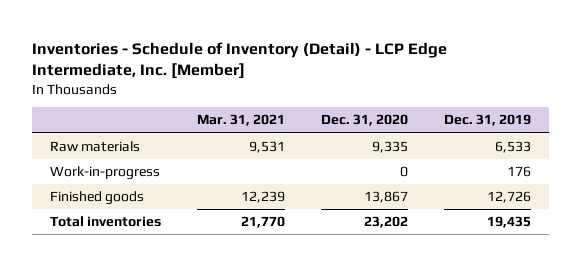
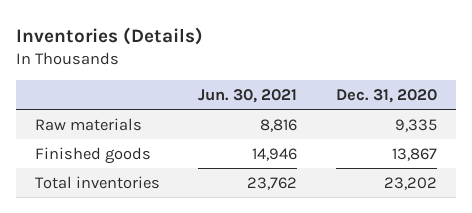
- Inventories - Schedule of Inventory (Detail) - LCP Edge Intermediate, Inc. [Member]
+ Inventories (Details)
- | Mar. 31, 2021 | Dec. 31, 2020 | Dec. 31, 2019
+ | Jun. 30, 2021 | Dec. 31, 2020
- Work-in-progress | | 0 | 176

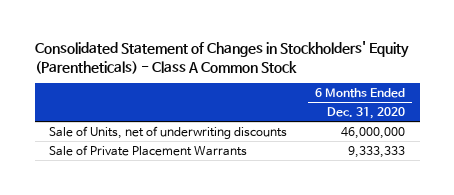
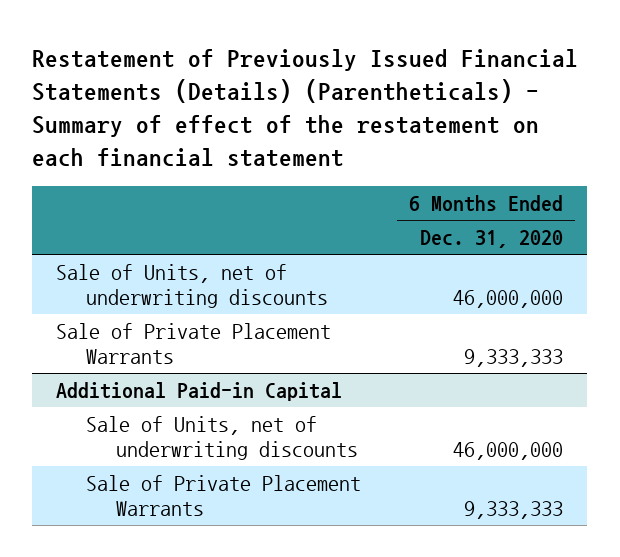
- Consolidated Statement of Changes in Stockholders' Equity (Parentheticals) - Class A Common Stock
+ Restatement of Previously Issued Financial Statements (Details) (Parentheticals) - Summary of effect of the restatement on each financial statement
+ Additional Paid-in Capital
+ Sale of Units, net of underwriting discounts | 46,000,000
+ Sale of Private Placement Warrants | 9,333,333

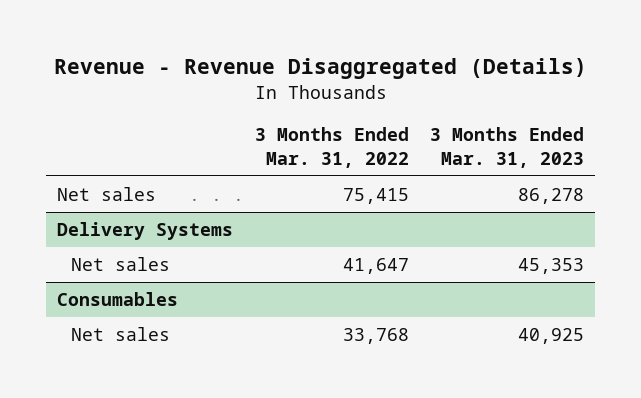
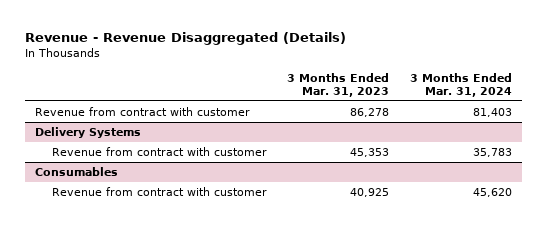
- | 3 Months Ended Mar. 31, 2022 | 3 Months Ended Mar. 31, 2023
+ | 3 Months Ended Mar. 31, 2023 | 3 Months Ended Mar. 31, 2024
- Net sales | 75,415 | 86,278
+ Revenue from contract with customer | 86,278 | 81,403
@ Delivery Systems
- Net sales | 41,647 | 45,353
+ Revenue from contract with customer | 45,353 | 35,783
@ Consumables
- Net sales | 33,768 | 40,925
+ Revenue from contract with customer | 40,925 | 45,620

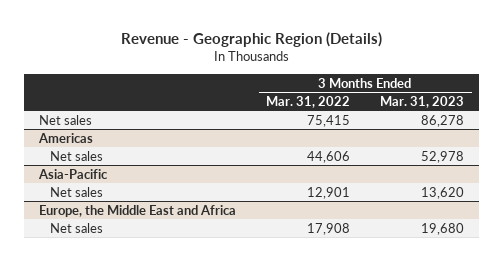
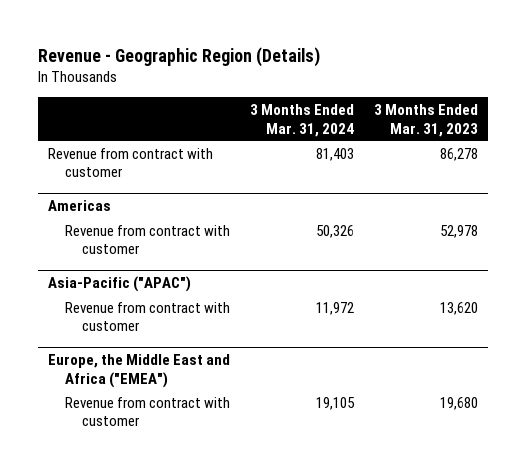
- | 3 Months Ended Mar. 31, 2022 | 3 Months Ended Mar. 31, 2023
+ | 3 Months Ended Mar. 31, 2024 | 3 Months Ended Mar. 31, 2023
- Net sales | 75,415 | 86,278
+ Revenue from contract with customer | 81,403 | 86,278
@ Americas
- Net sales | 44,606 | 52,978
- Asia-Pacific
- Net sales | 12,901 | 13,620
- Europe, the Middle East and Africa
- Net sales | 17,908 | 19,680
@ Americas
+ Revenue from contract with customer | 50,326 | 52,978
+ Asia-Pacific ("APAC")
+ Revenue from contract with customer | 11,972 | 13,620
+ Europe, the Middle East and Africa ("EMEA")
+ Revenue from contract with customer | 19,105 | 19,680

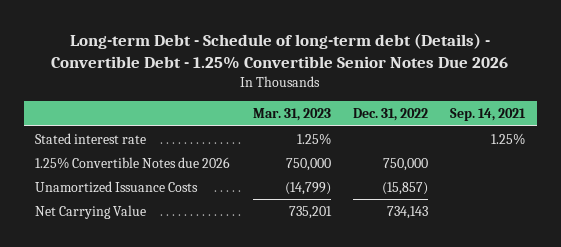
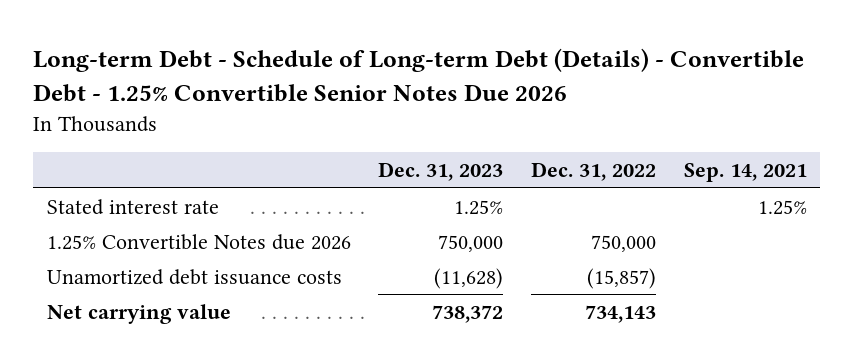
- Long-term Debt - Schedule of long-term debt (Details) - Convertible Debt - 1.25% Convertible Senior Notes Due 2026
+ Long-term Debt - Schedule of Long-term Debt (Details) - Convertible Debt - 1.25% Convertible Senior Notes Due 2026
- | Mar. 31, 2023 | Dec. 31, 2022 | Sep. 14, 2021
+ | Dec. 31, 2023 | Dec. 31, 2022 | Sep. 14, 2021
- Unamortized Issuance Costs | (14,799) | (15,857) |
- Net Carrying Value | 735,201 | 734,143 |
+ Unamortized debt issuance costs | (11,628) | (15,857) |
+ Net carrying value | 738,372 | 734,143 |

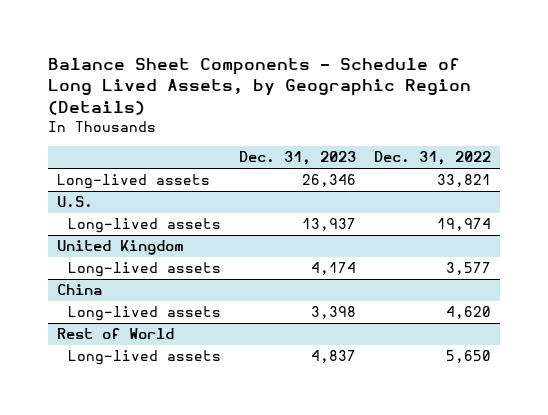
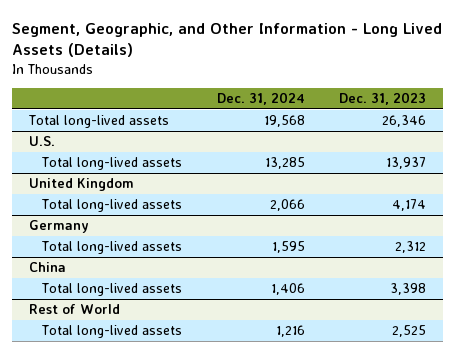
- Balance Sheet Components - Schedule of Long Lived Assets, by Geographic Region (Details)
+ Segment, Geographic, and Other Information - Long Lived Assets (Details)
- | Dec. 31, 2023 | Dec. 31, 2022
+ | Dec. 31, 2024 | Dec. 31, 2023
- Long-lived assets | 26,346 | 33,821
+ Total long-lived assets | 19,568 | 26,346
@ U.S.
- Long-lived assets | 13,937 | 19,974
+ Total long-lived assets | 13,285 | 13,937
@ United Kingdom
- Long-lived assets | 4,174 | 3,577
+ Total long-lived assets | 2,066 | 4,174
+ Germany
+ Total long-lived assets | 1,595 | 2,312
@ China
- Long-lived assets | 3,398 | 4,620
+ Total long-lived assets | 1,406 | 3,398
@ Rest of World
- Long-lived assets | 4,837 | 5,650
+ Total long-lived assets | 1,216 | 2,525

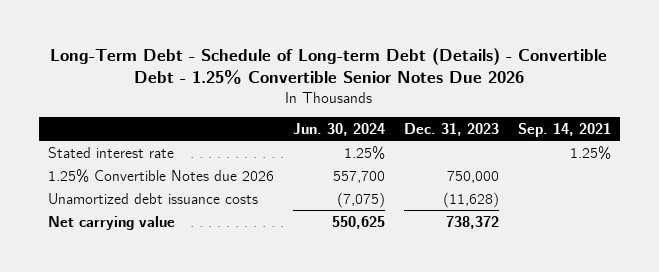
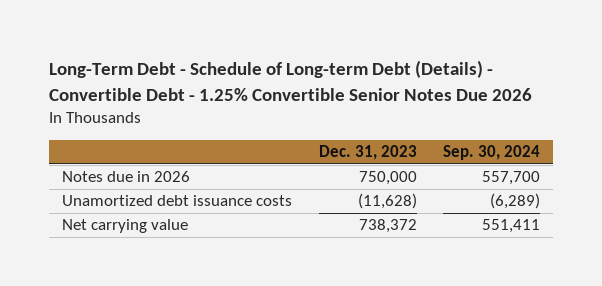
- | Jun. 30, 2024 | Dec. 31, 2023 | Sep. 14, 2021
+ | Dec. 31, 2023 | Sep. 30, 2024
- Stated interest rate | 1.25% | | 1.25%
- 1.25% Convertible Notes due 2026 | 557,700 | 750,000 |
+ Notes due in 2026 | 750,000 | 557,700

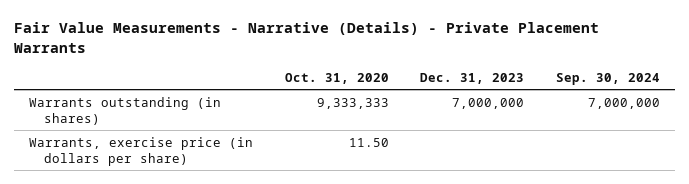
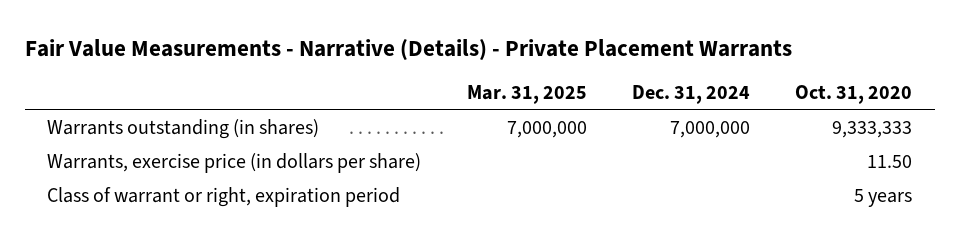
- | Oct. 31, 2020 | Dec. 31, 2023 | Sep. 30, 2024
+ | Mar. 31, 2025 | Dec. 31, 2024 | Oct. 31, 2020
+ Class of warrant or right, expiration period | | | 5 years

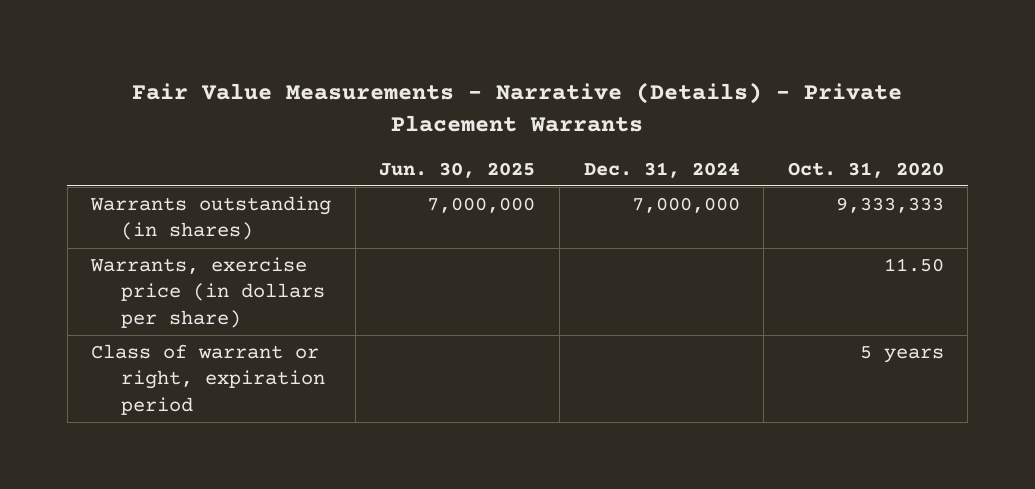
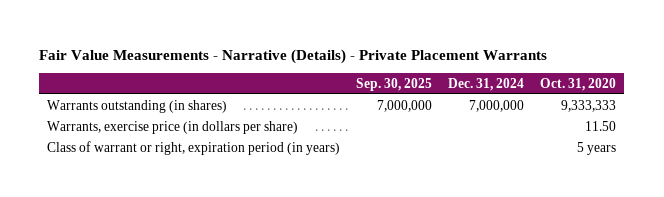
- | Jun. 30, 2025 | Dec. 31, 2024 | Oct. 31, 2020
+ | Sep. 30, 2025 | Dec. 31, 2024 | Oct. 31, 2020
- Class of warrant or right, expiration period | | | 5 years
+ Class of warrant or right, expiration period (in years) | | | 5 years

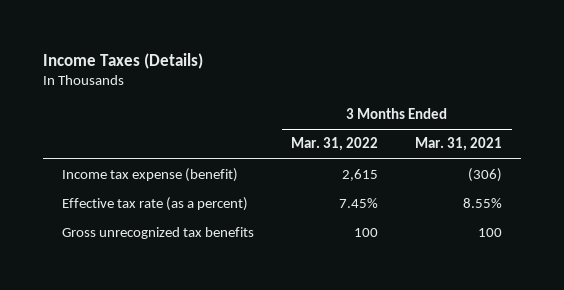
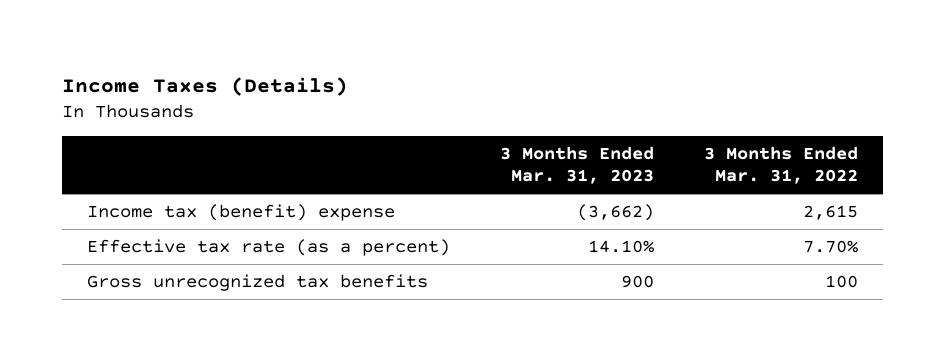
- | 3 Months Ended Mar. 31, 2022 | 3 Months Ended Mar. 31, 2021
+ | 3 Months Ended Mar. 31, 2023 | 3 Months Ended Mar. 31, 2022
- Income tax expense (benefit) | 2,615 | (306)
- Effective tax rate (as a percent) | 7.45% | 8.55%
+ Income tax (benefit) expense | (3,662) | 2,615
+ Effective tax rate (as a percent) | 14.10% | 7.70%

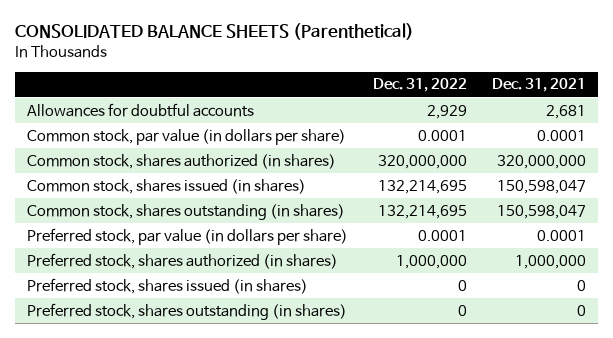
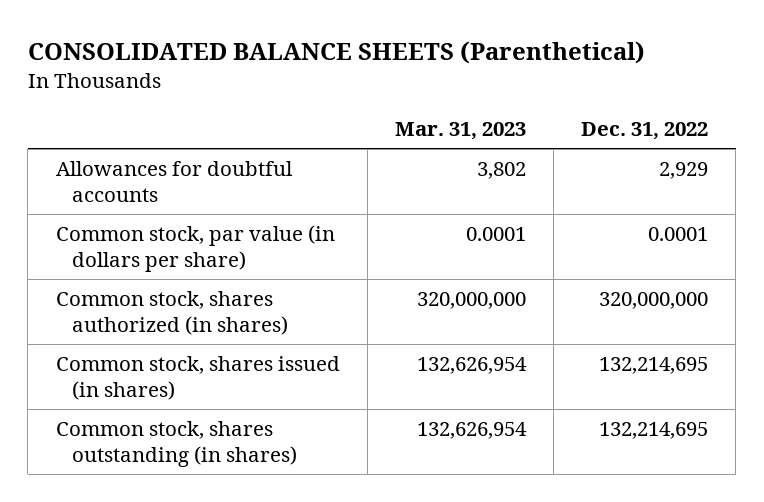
- | Dec. 31, 2022 | Dec. 31, 2021
+ | Mar. 31, 2023 | Dec. 31, 2022
- Preferred stock, par value (in dollars per share) | 0.0001 | 0.0001
- Preferred stock, shares authorized (in shares) | 1,000,000 | 1,000,000
- Preferred stock, shares issued (in shares) | 0 | 0
- Preferred stock, shares outstanding (in shares) | 0 | 0

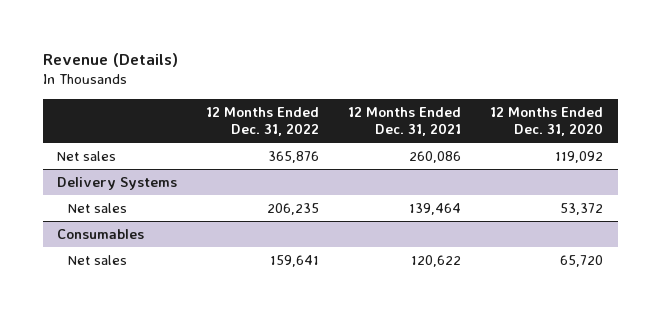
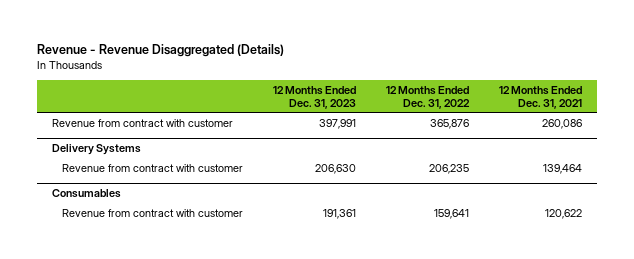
- Revenue (Details)
+ Revenue - Revenue Disaggregated (Details)
- | 12 Months Ended Dec. 31, 2022 | 12 Months Ended Dec. 31, 2021 | 12 Months Ended Dec. 31, 2020
+ | 12 Months Ended Dec. 31, 2023 | 12 Months Ended Dec. 31, 2022 | 12 Months Ended Dec. 31, 2021
- Net sales | 365,876 | 260,086 | 119,092
+ Revenue from contract with customer | 397,991 | 365,876 | 260,086
@ Delivery Systems
- Net sales | 206,235 | 139,464 | 53,372
+ Revenue from contract with customer | 206,630 | 206,235 | 139,464
@ Consumables
- Net sales | 159,641 | 120,622 | 65,720
+ Revenue from contract with customer | 191,361 | 159,641 | 120,622

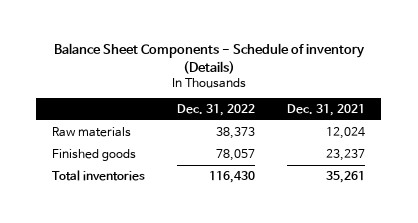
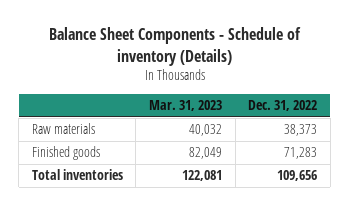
- | Dec. 31, 2022 | Dec. 31, 2021
+ | Mar. 31, 2023 | Dec. 31, 2022
- Finished goods | 78,057 | 23,237
- Total inventories | 116,430 | 35,261
+ Finished goods | 82,049 | 71,283
+ Total inventories | 122,081 | 109,656

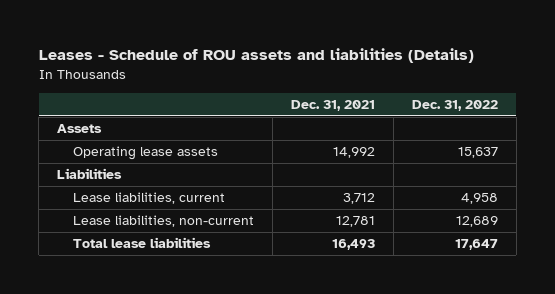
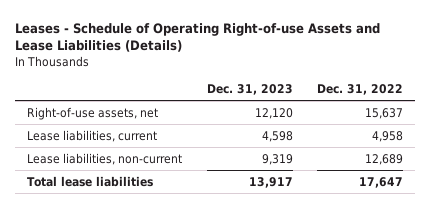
- Leases - Schedule of ROU assets and liabilities (Details)
+ Leases - Schedule of Operating Right-of-use Assets and Lease Liabilities (Details)
- | Dec. 31, 2021 | Dec. 31, 2022
+ | Dec. 31, 2023 | Dec. 31, 2022
- Assets
- Operating lease assets | 14,992 | 15,637
- Liabilities
+ Right-of-use assets, net | 12,120 | 15,637

